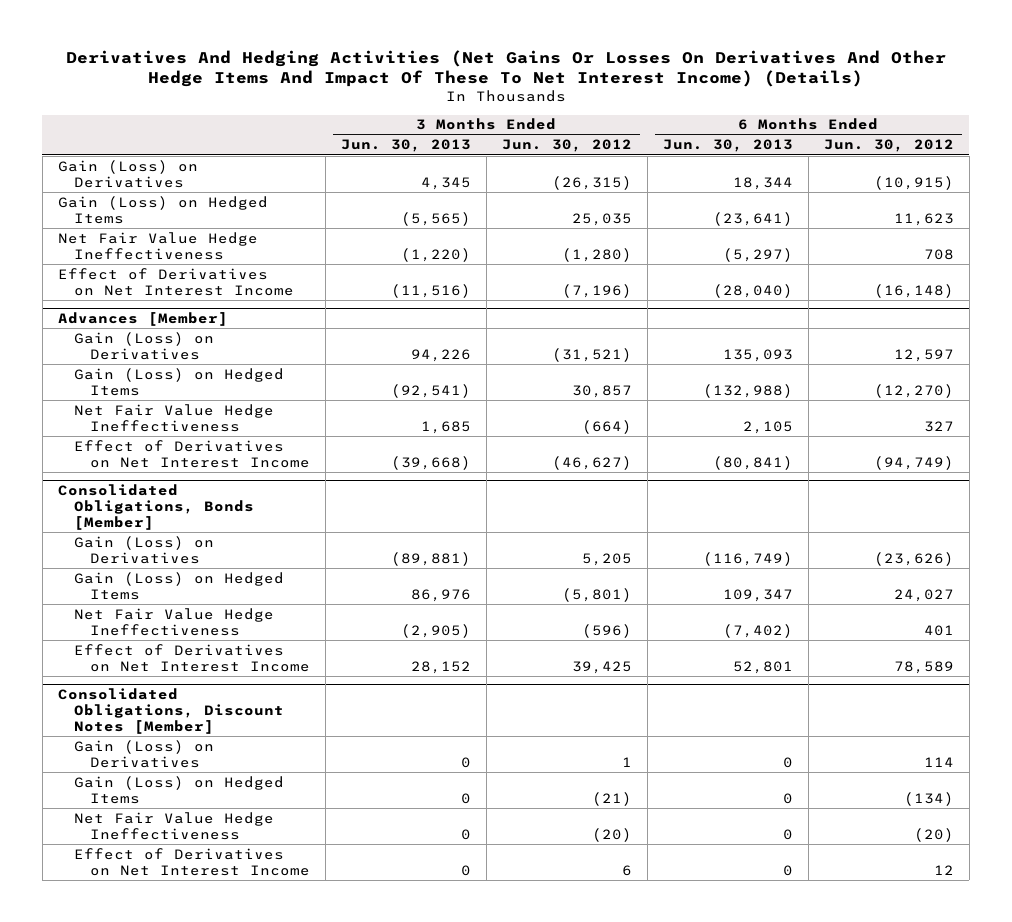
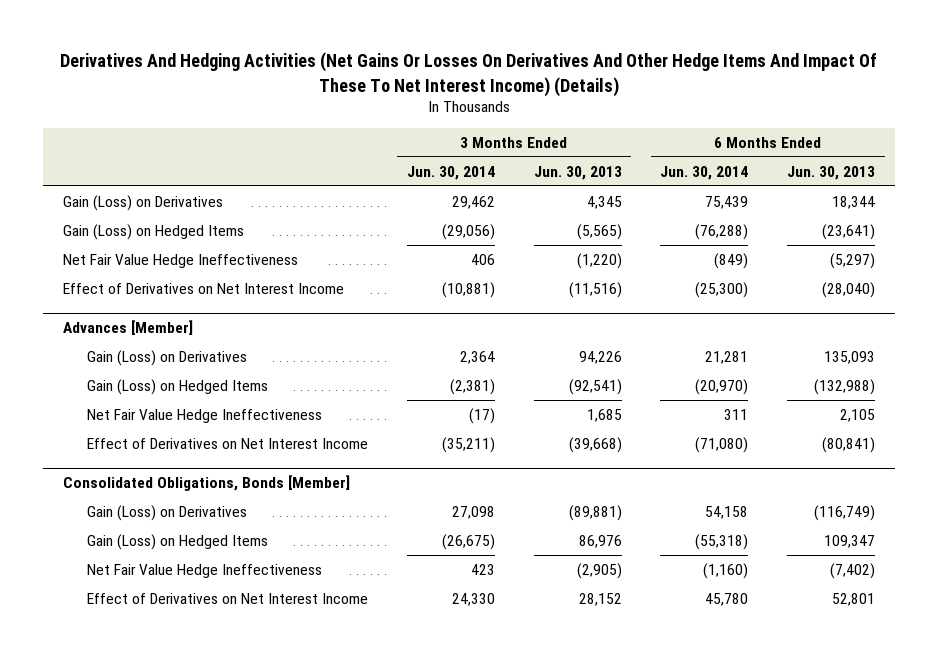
- | 3 Months Ended Jun. 30, 2013 | 3 Months Ended Jun. 30, 2012 | 6 Months Ended Jun. 30, 2013 | 6 Months Ended Jun. 30, 2012
+ | 3 Months Ended Jun. 30, 2014 | 3 Months Ended Jun. 30, 2013 | 6 Months Ended Jun. 30, 2014 | 6 Months Ended Jun. 30, 2013
- Consolidated Obligations, Discount Notes [Member]
- Gain (Loss) on Derivatives | 0 | 1 | 0 | 114
- Gain (Loss) on Hedged Items | 0 | (21) | 0 | (134)
- Net Fair Value Hedge Ineffectiveness | 0 | (20) | 0 | (20)
- Effect of Derivatives on Net Interest Income | 0 | 6 | 0 | 12

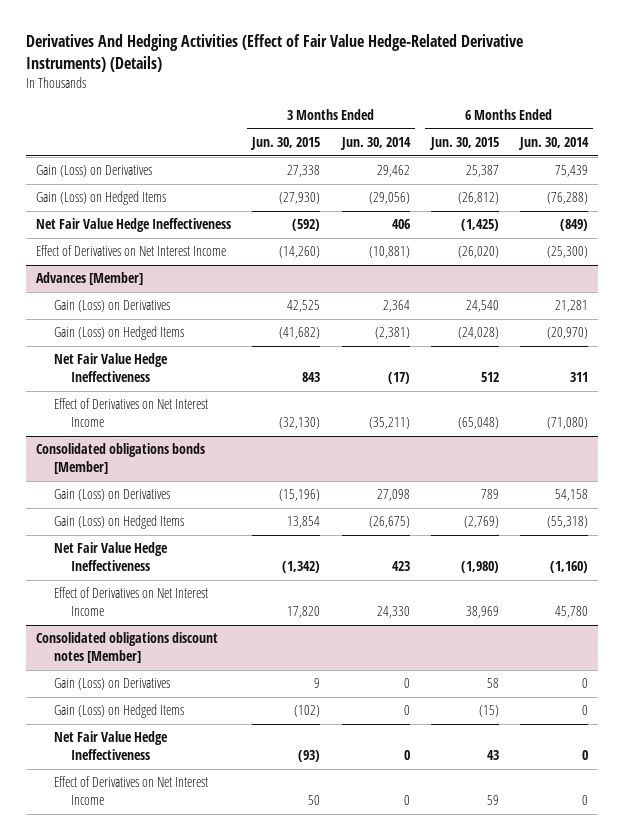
- Derivatives And Hedging Activities (Net Gains Or Losses On Derivatives And Other Hedge Items And Impact Of These To Net Interest Income) (Details)
+ Derivatives And Hedging Activities (Effect of Fair Value Hedge-Related Derivative Instruments) (Details)
- | 3 Months Ended Jun. 30, 2014 | 3 Months Ended Jun. 30, 2013 | 6 Months Ended Jun. 30, 2014 | 6 Months Ended Jun. 30, 2013
+ | 3 Months Ended Jun. 30, 2015 | 3 Months Ended Jun. 30, 2014 | 6 Months Ended Jun. 30, 2015 | 6 Months Ended Jun. 30, 2014
- Consolidated Obligations, Bonds [Member]
+ Consolidated obligations bonds [Member]
+ Consolidated obligations discount notes [Member]
+ Gain (Loss) on Derivatives | 9 | 0 | 58 | 0
+ Gain (Loss) on Hedged Items | (102) | 0 | (15) | 0
+ Net Fair Value Hedge Ineffectiveness | (93) | 0 | 43 | 0
+ Effect of Derivatives on Net Interest Income | 50 | 0 | 59 | 0

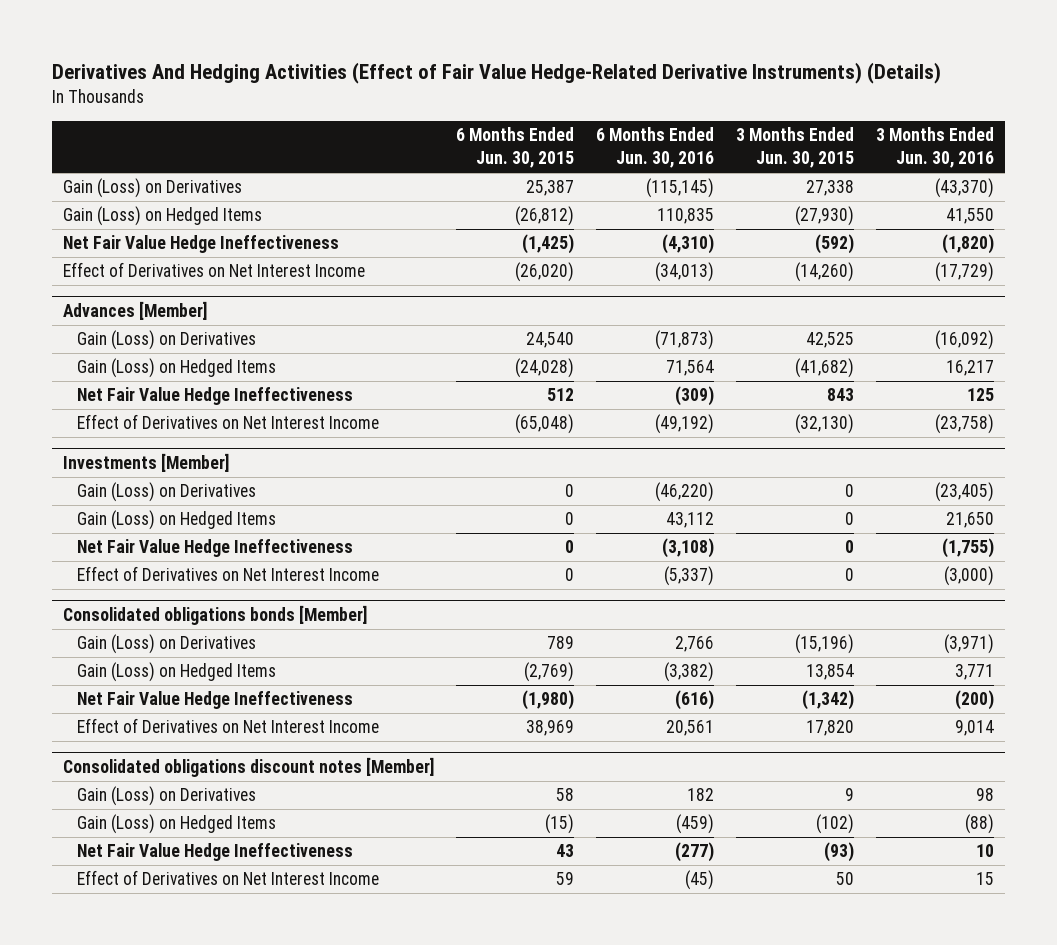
- | 3 Months Ended Jun. 30, 2015 | 3 Months Ended Jun. 30, 2014 | 6 Months Ended Jun. 30, 2015 | 6 Months Ended Jun. 30, 2014
+ | 6 Months Ended Jun. 30, 2015 | 6 Months Ended Jun. 30, 2016 | 3 Months Ended Jun. 30, 2015 | 3 Months Ended Jun. 30, 2016
+ Investments [Member]
+ Gain (Loss) on Derivatives | 0 | (46,220) | 0 | (23,405)
+ Gain (Loss) on Hedged Items | 0 | 43,112 | 0 | 21,650
+ Net Fair Value Hedge Ineffectiveness | 0 | (3,108) | 0 | (1,755)
+ Effect of Derivatives on Net Interest Income | 0 | (5,337) | 0 | (3,000)

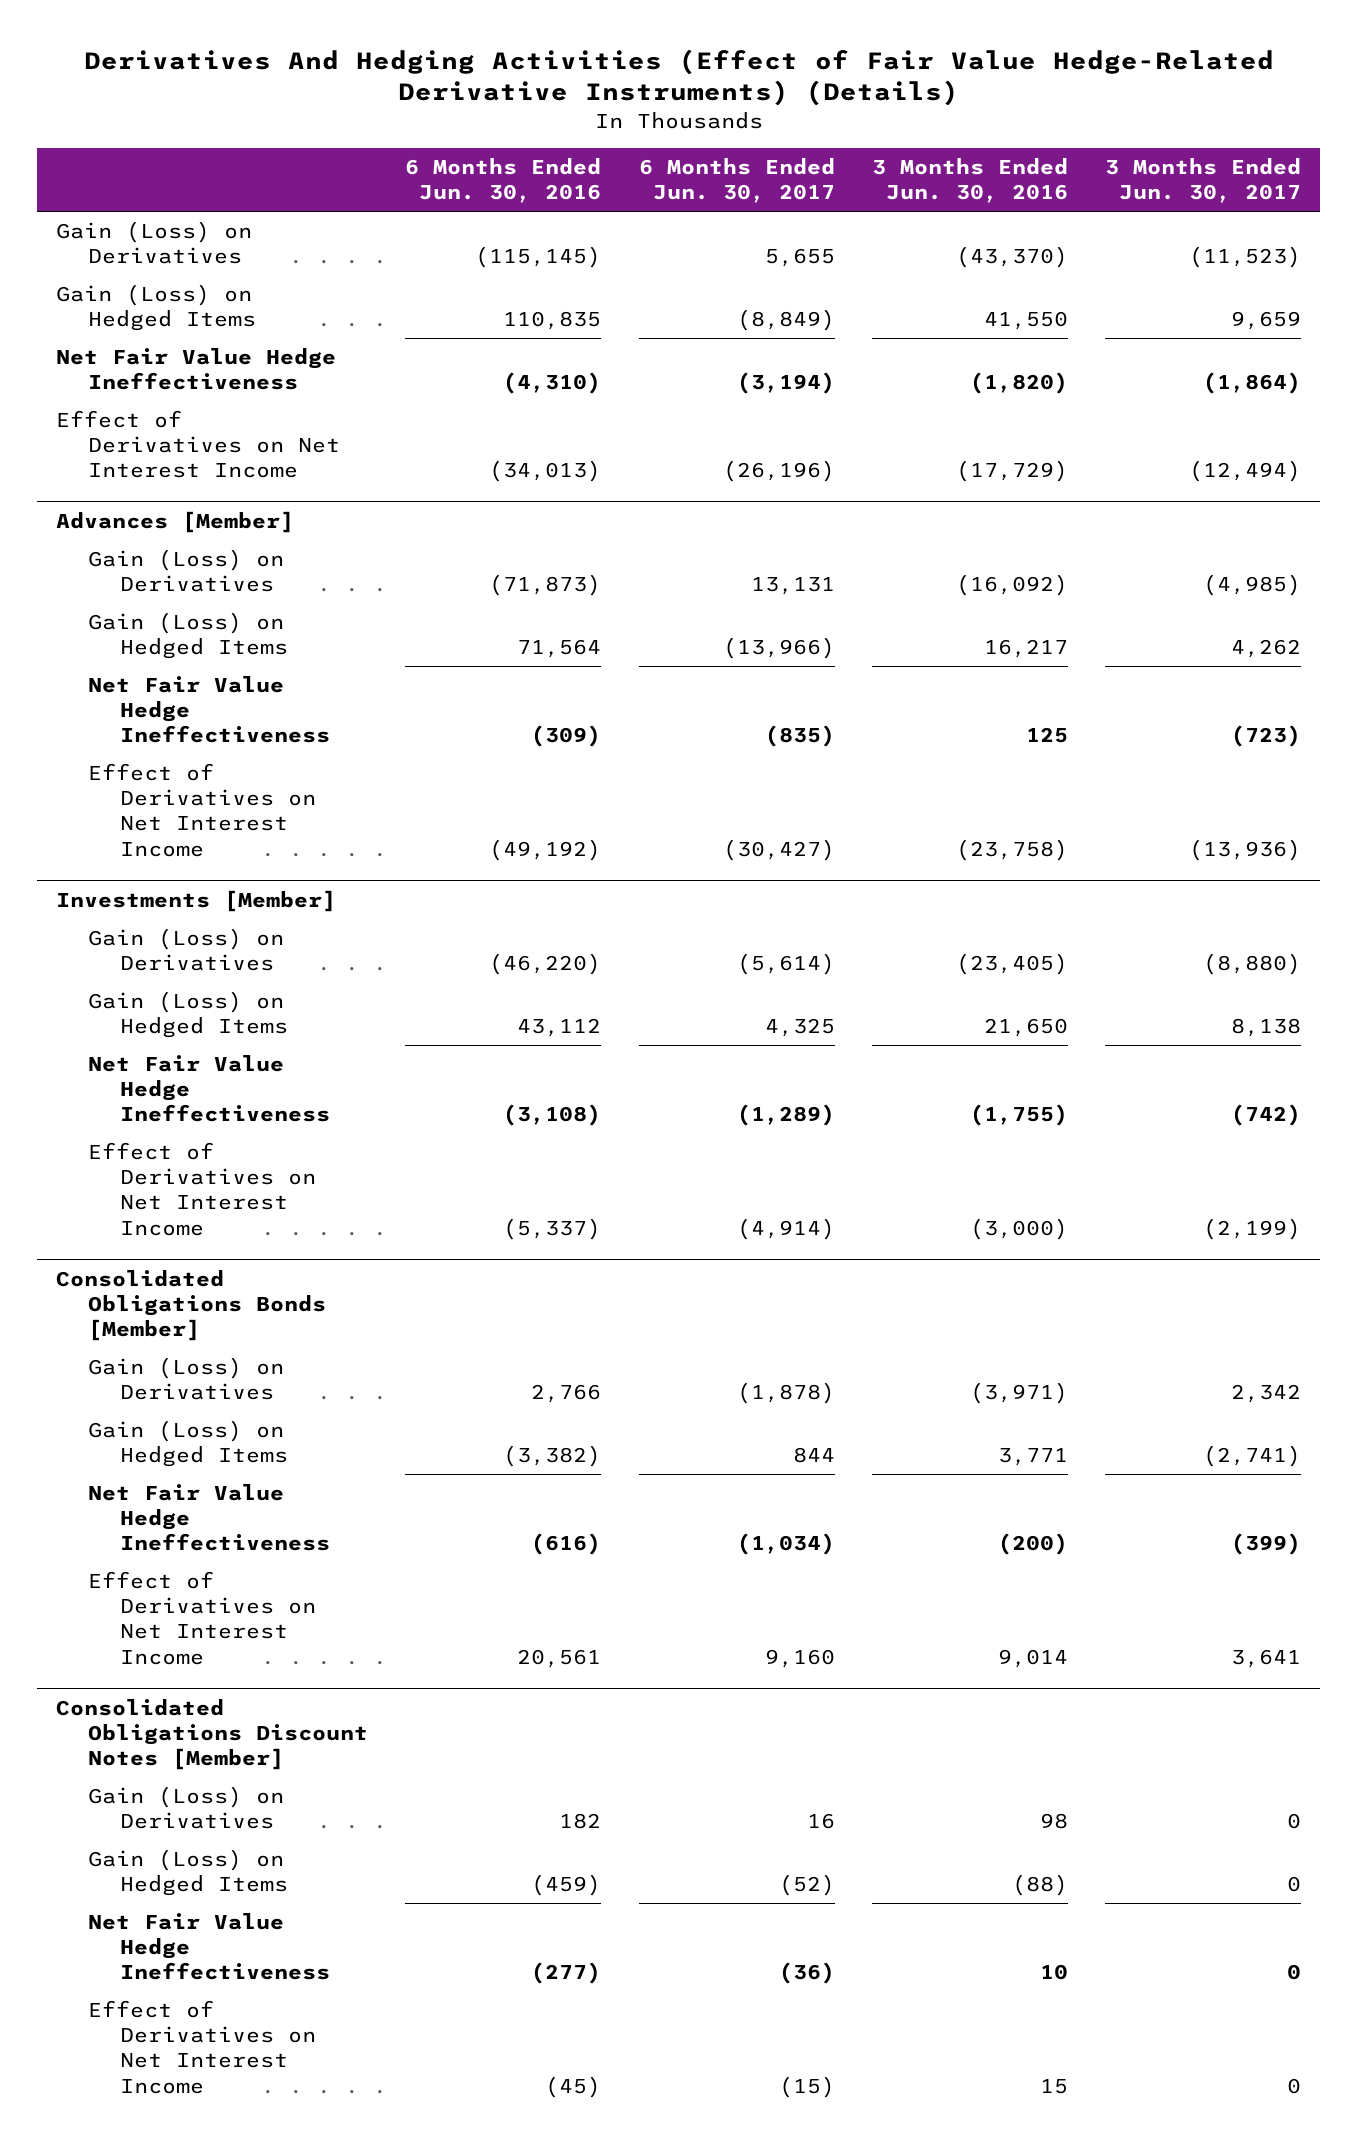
- | 6 Months Ended Jun. 30, 2015 | 6 Months Ended Jun. 30, 2016 | 3 Months Ended Jun. 30, 2015 | 3 Months Ended Jun. 30, 2016
+ | 6 Months Ended Jun. 30, 2016 | 6 Months Ended Jun. 30, 2017 | 3 Months Ended Jun. 30, 2016 | 3 Months Ended Jun. 30, 2017
- Consolidated obligations bonds [Member]
+ Consolidated Obligations Bonds [Member]
- Consolidated obligations discount notes [Member]
+ Consolidated Obligations Discount Notes [Member]

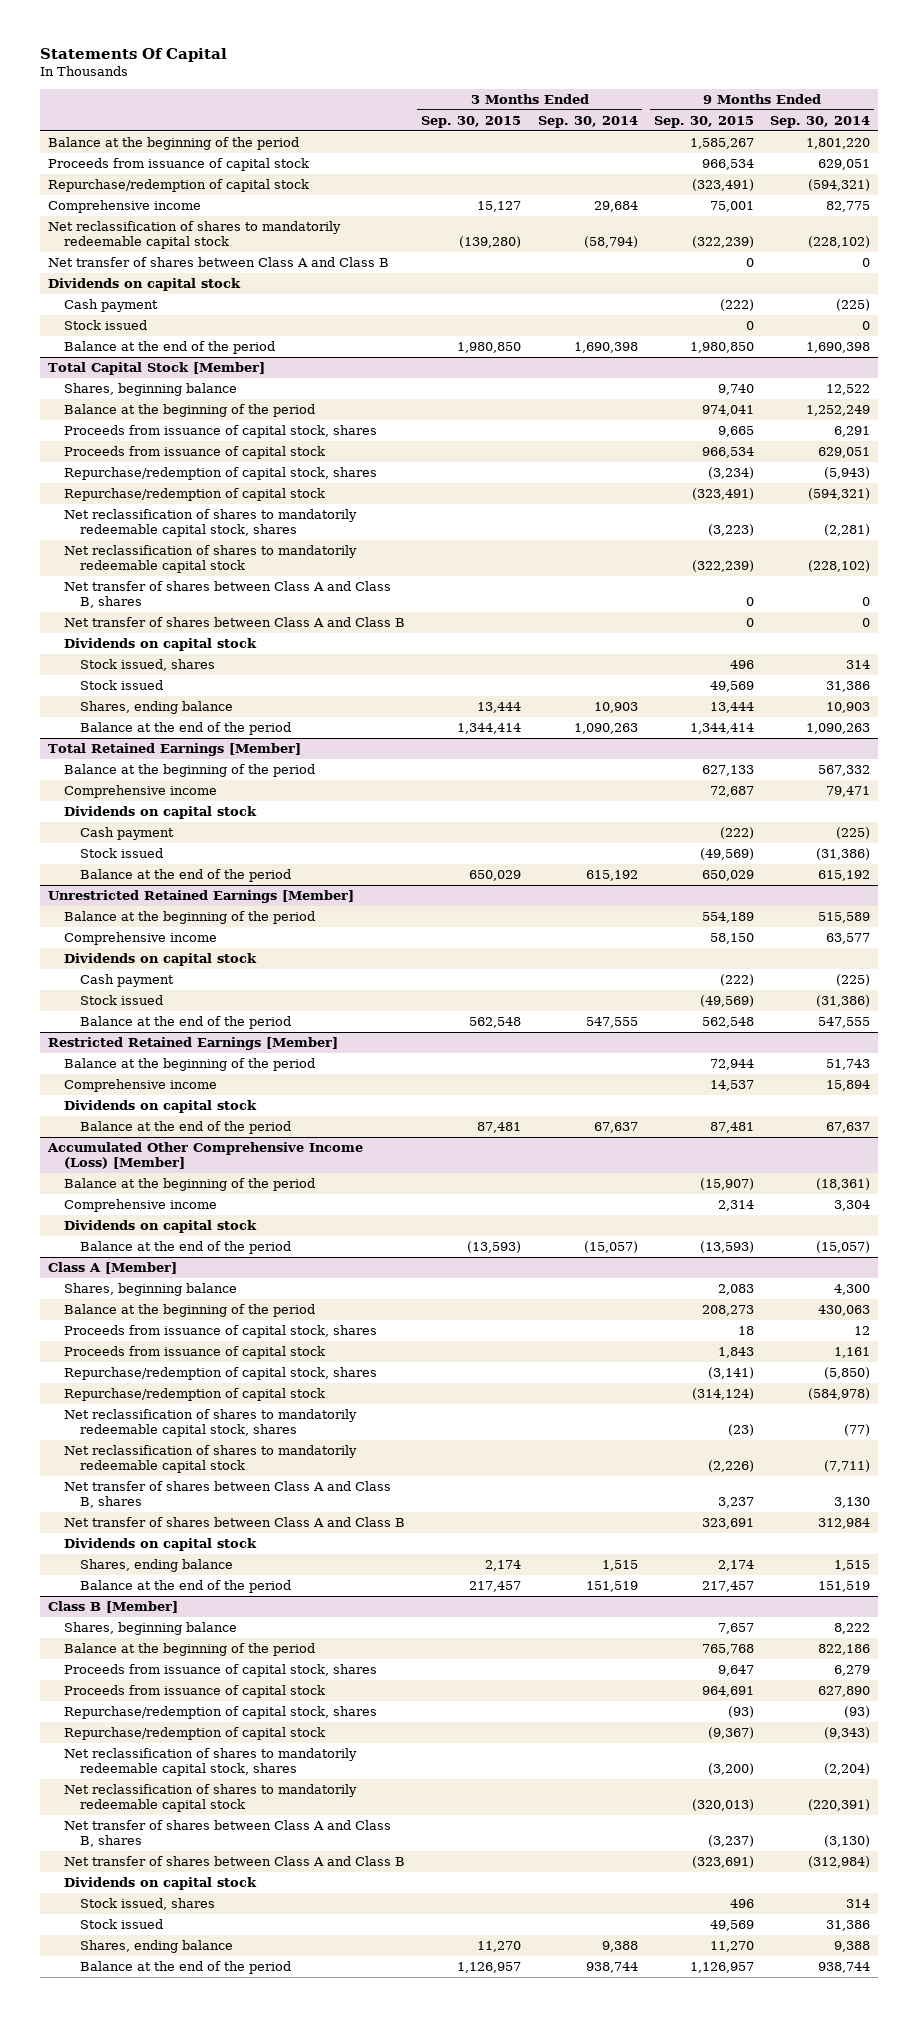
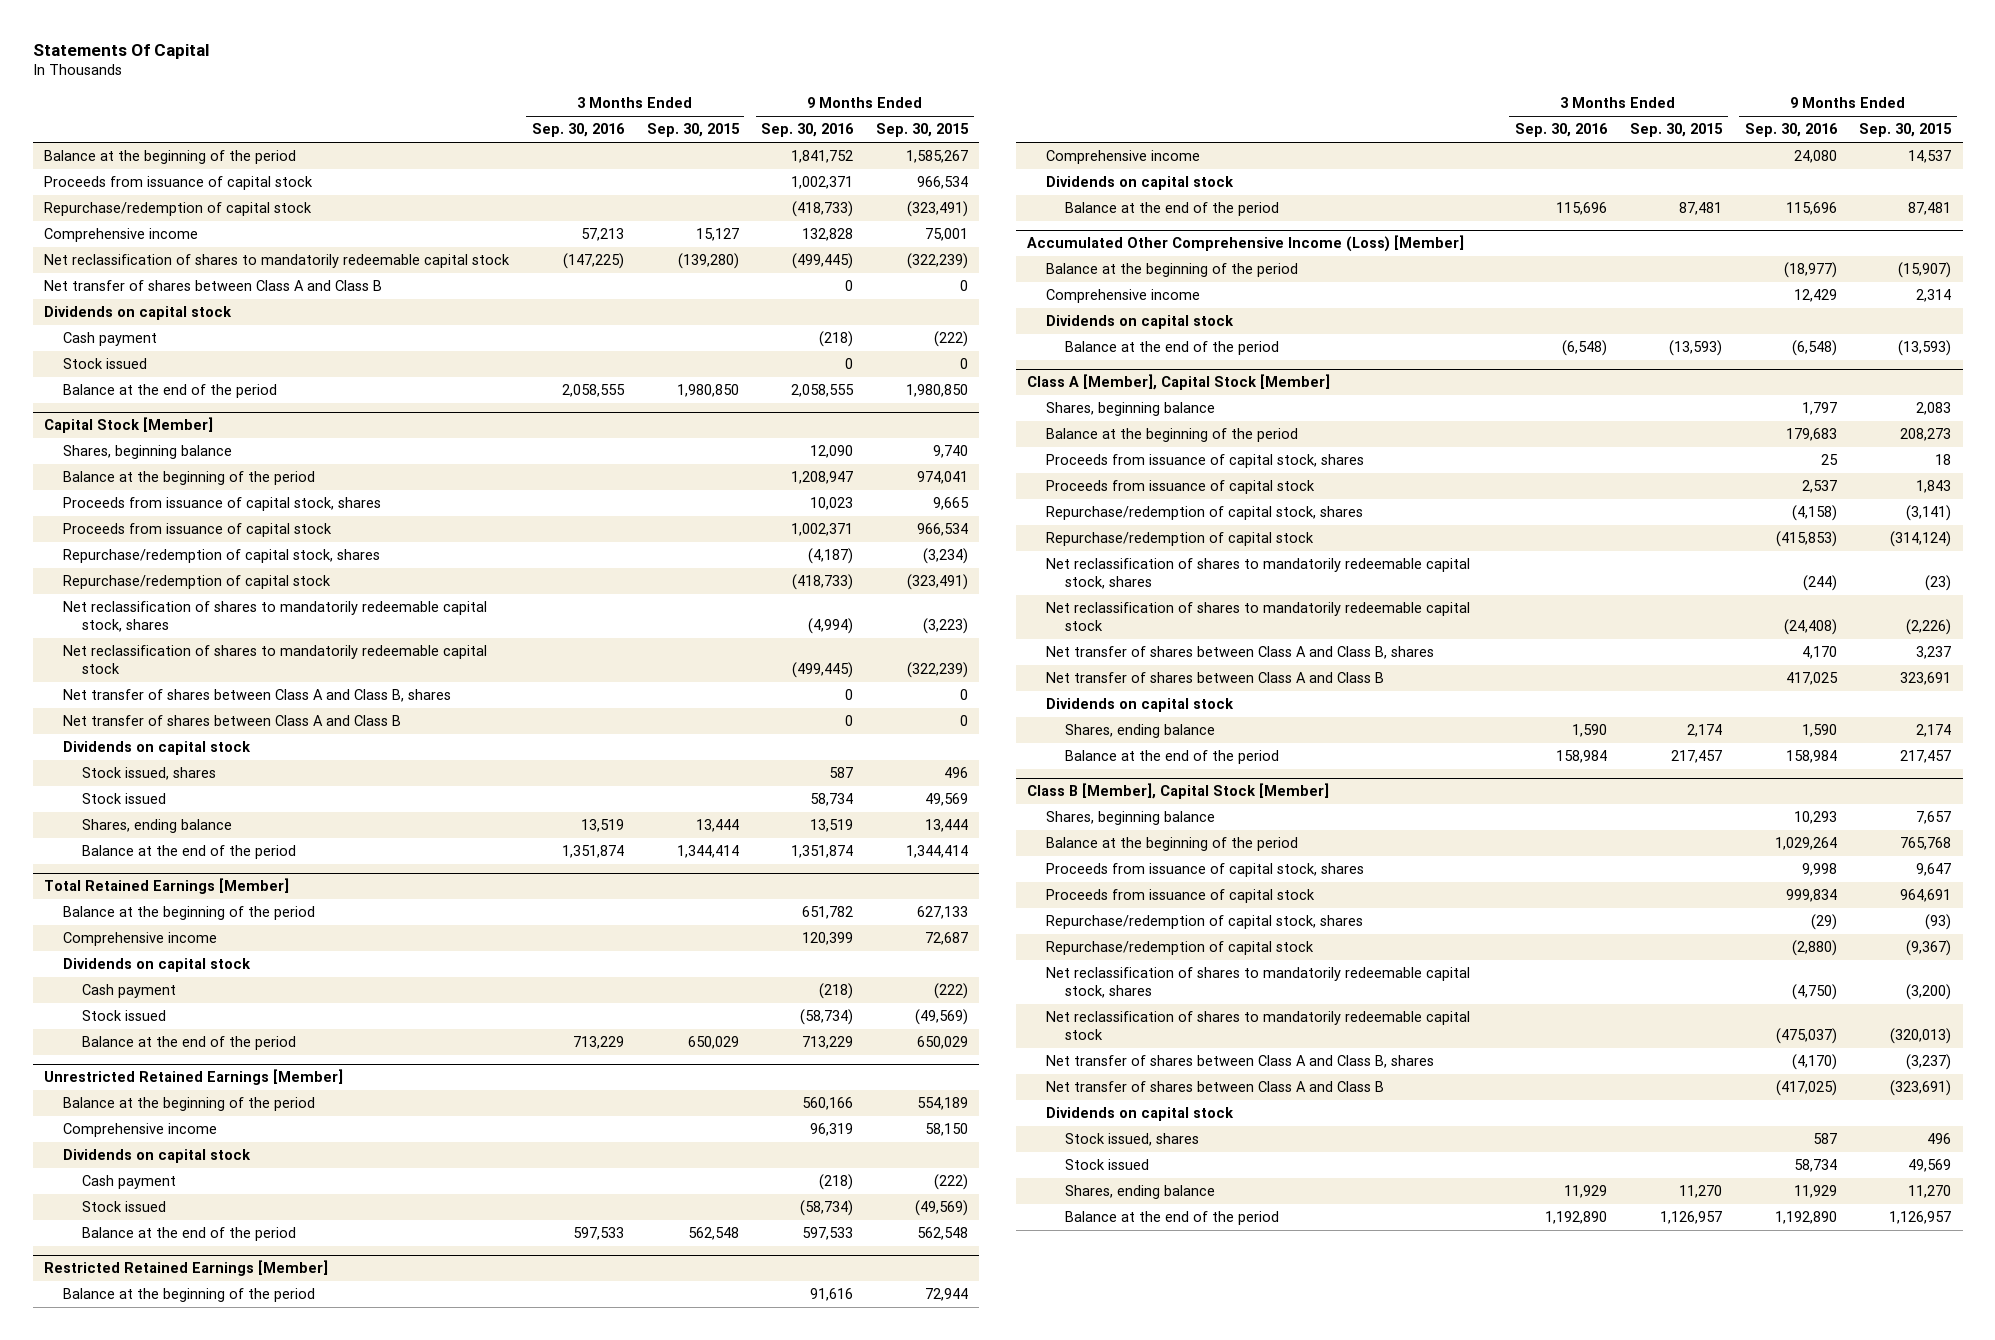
- | 3 Months Ended Sep. 30, 2015 | 3 Months Ended Sep. 30, 2014 | 9 Months Ended Sep. 30, 2015 | 9 Months Ended Sep. 30, 2014
+ | 3 Months Ended Sep. 30, 2016 | 3 Months Ended Sep. 30, 2015 | 9 Months Ended Sep. 30, 2016 | 9 Months Ended Sep. 30, 2015
- Total Capital Stock [Member]
+ Capital Stock [Member]
- Class A [Member]
+ Class A [Member], Capital Stock [Member]
- Class B [Member]
+ Class B [Member], Capital Stock [Member]

